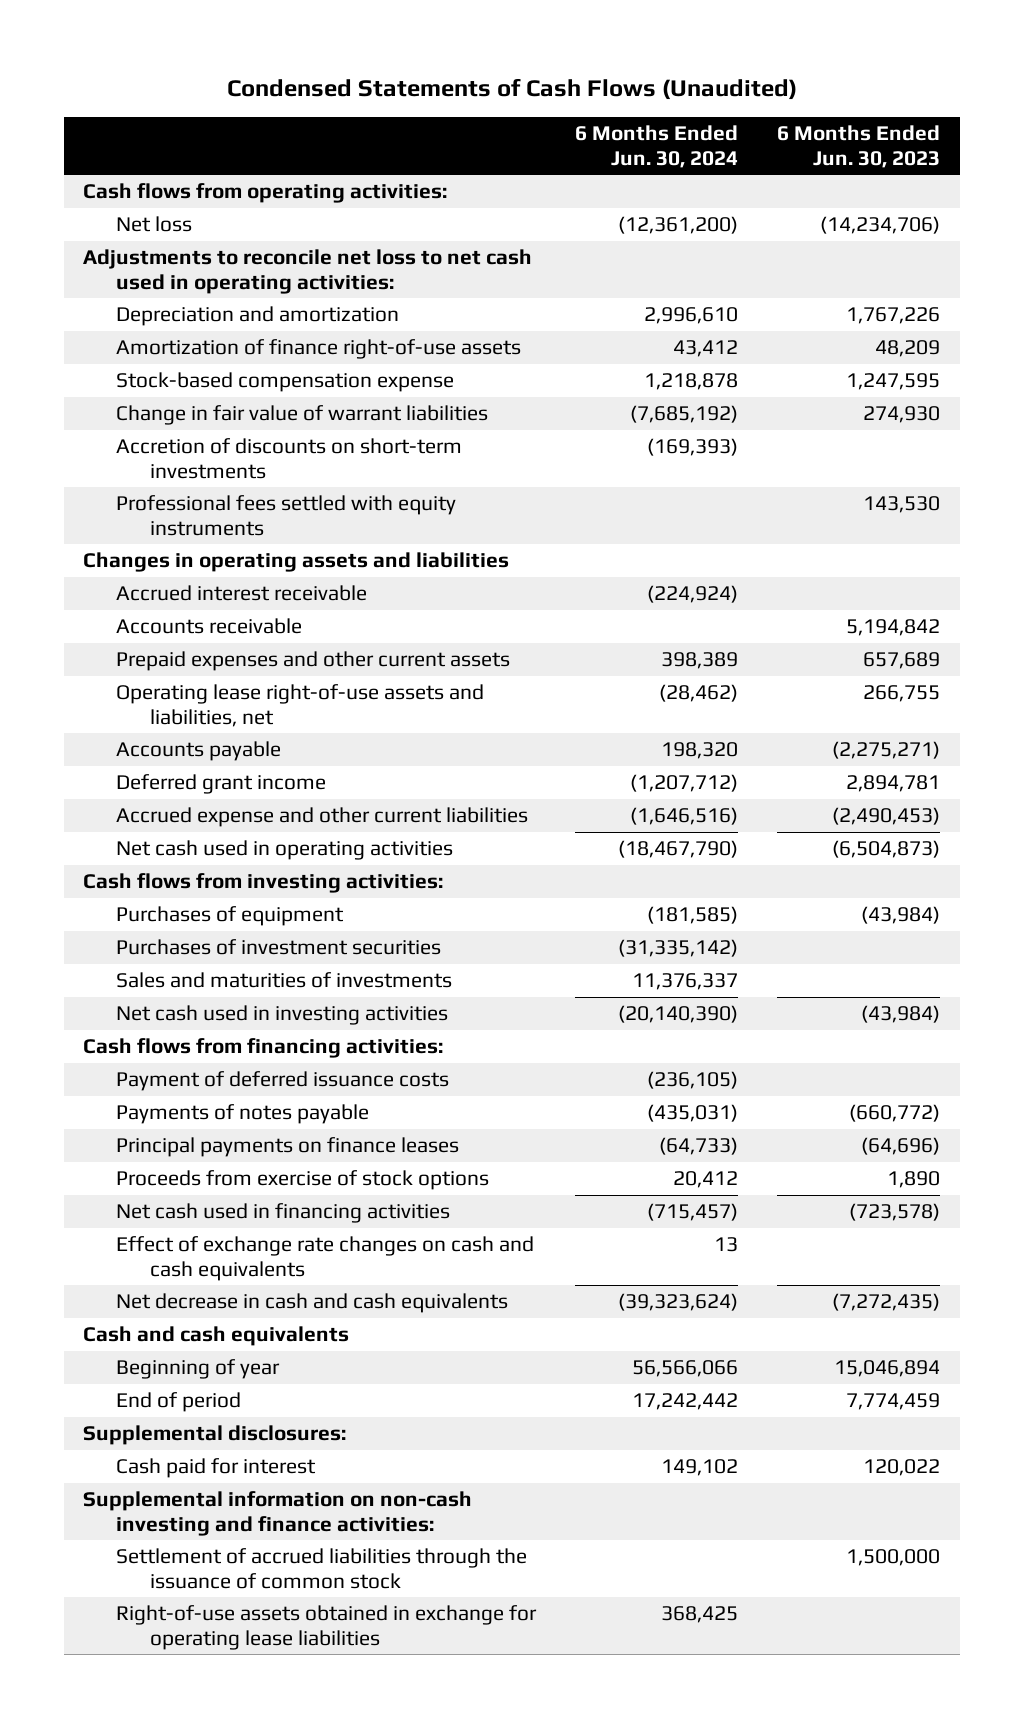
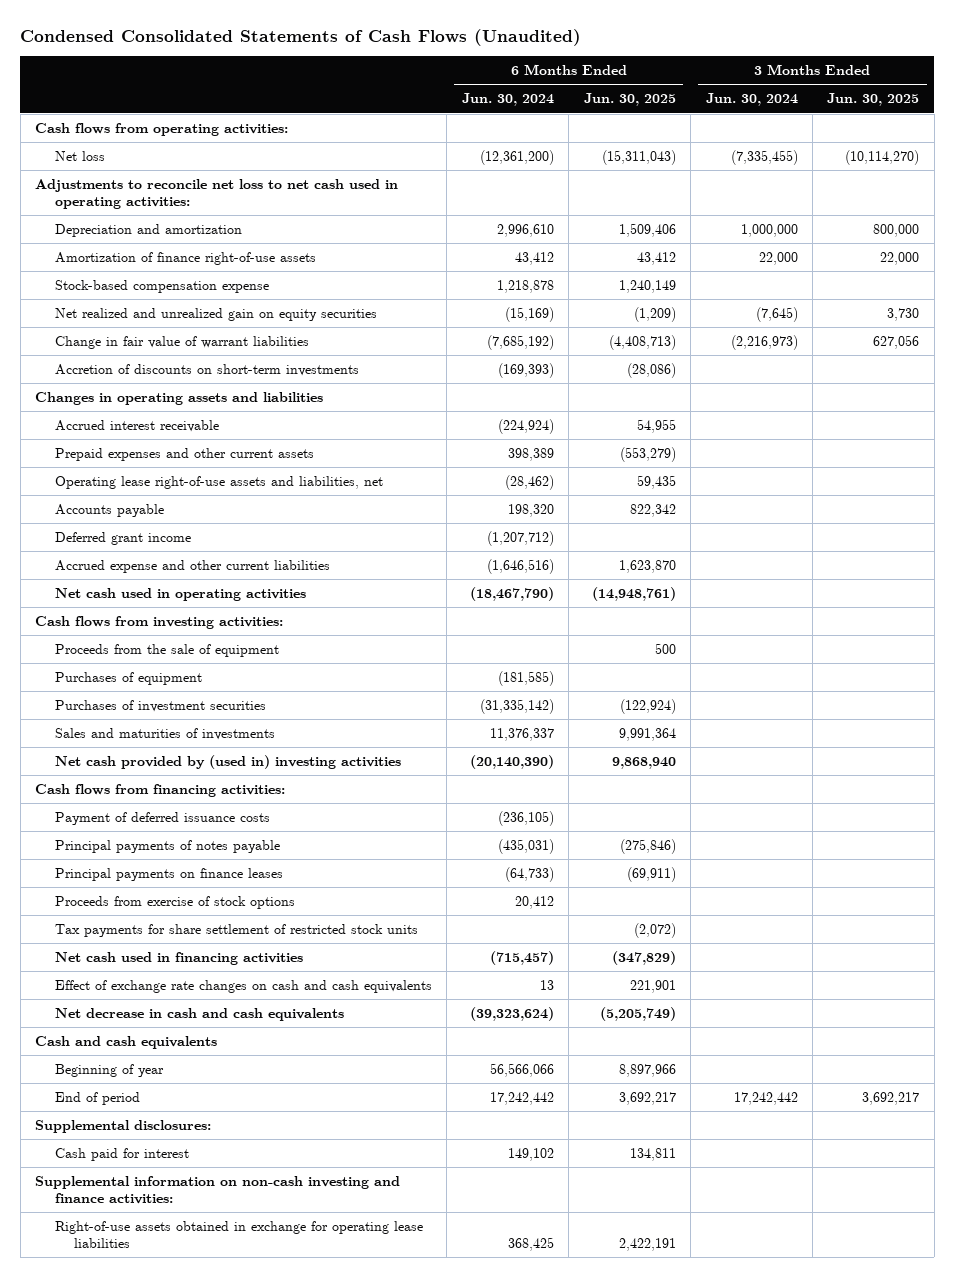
- Condensed Statements of Cash Flows (Unaudited)
+ Condensed Consolidated Statements of Cash Flows (Unaudited)
- | 6 Months Ended Jun. 30, 2024 | 6 Months Ended Jun. 30, 2023
+ | 6 Months Ended Jun. 30, 2024 | 6 Months Ended Jun. 30, 2025 | 3 Months Ended Jun. 30, 2024 | 3 Months Ended Jun. 30, 2025
+ Net realized and unrealized gain on equity securities | (15,169) | (1,209) | (7,645) | 3,730
- Professional fees settled with equity instruments | | 143,530
- Accounts receivable | | 5,194,842
+ Proceeds from the sale of equipment | | 500 | |
- Net cash used in investing activities | (20,140,390) | (43,984)
+ Net cash provided by (used in) investing activities | (20,140,390) | 9,868,940 | |
- Payments of notes payable | (435,031) | (660,772)
+ Principal payments of notes payable | (435,031) | (275,846) | |
+ Tax payments for share settlement of restricted stock units | | (2,072) | |
- Settlement of accrued liabilities through the issuance of common stock | | 1,500,000

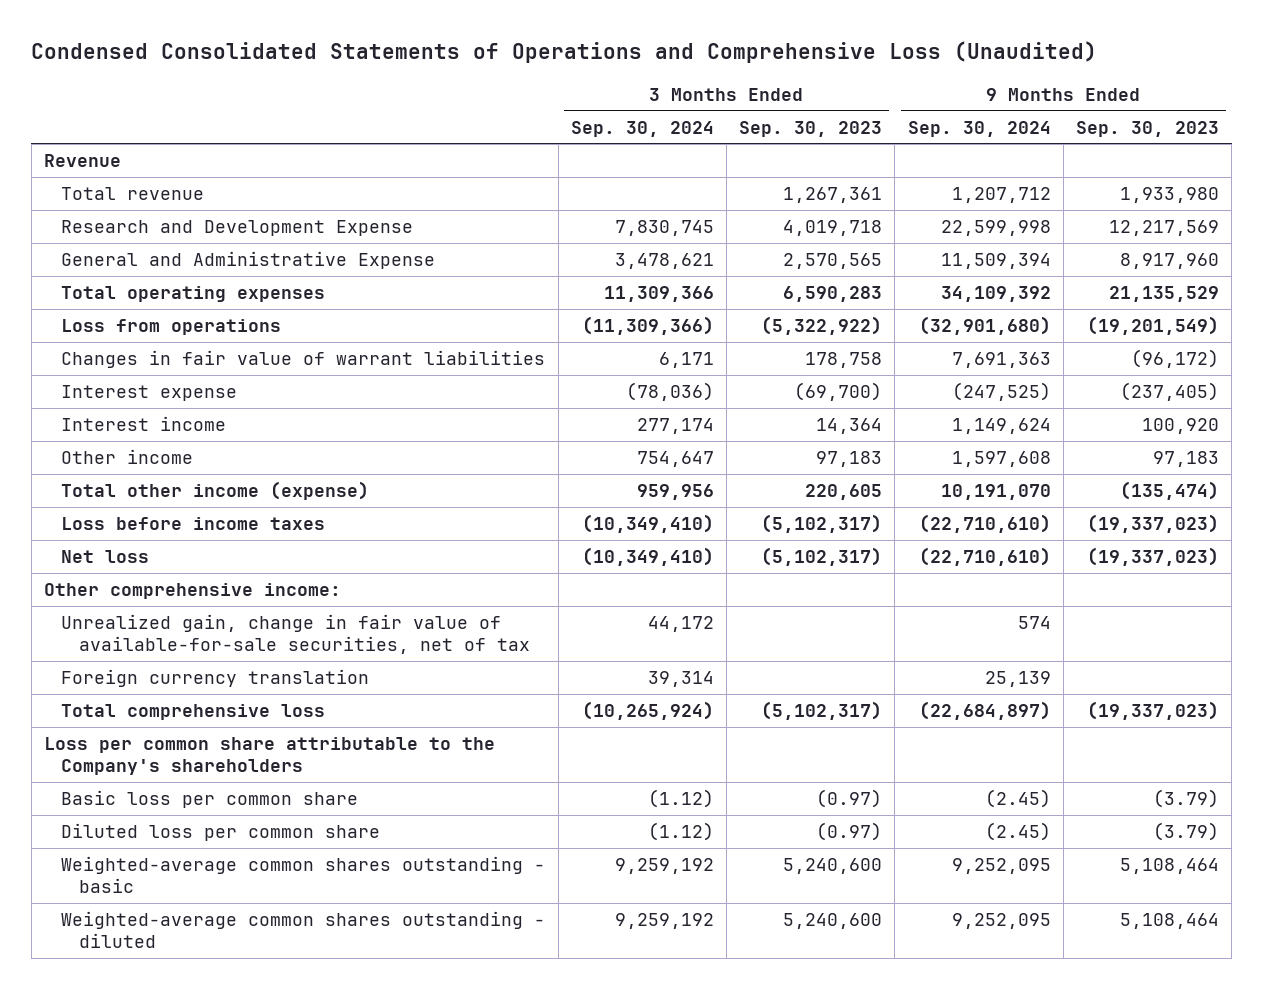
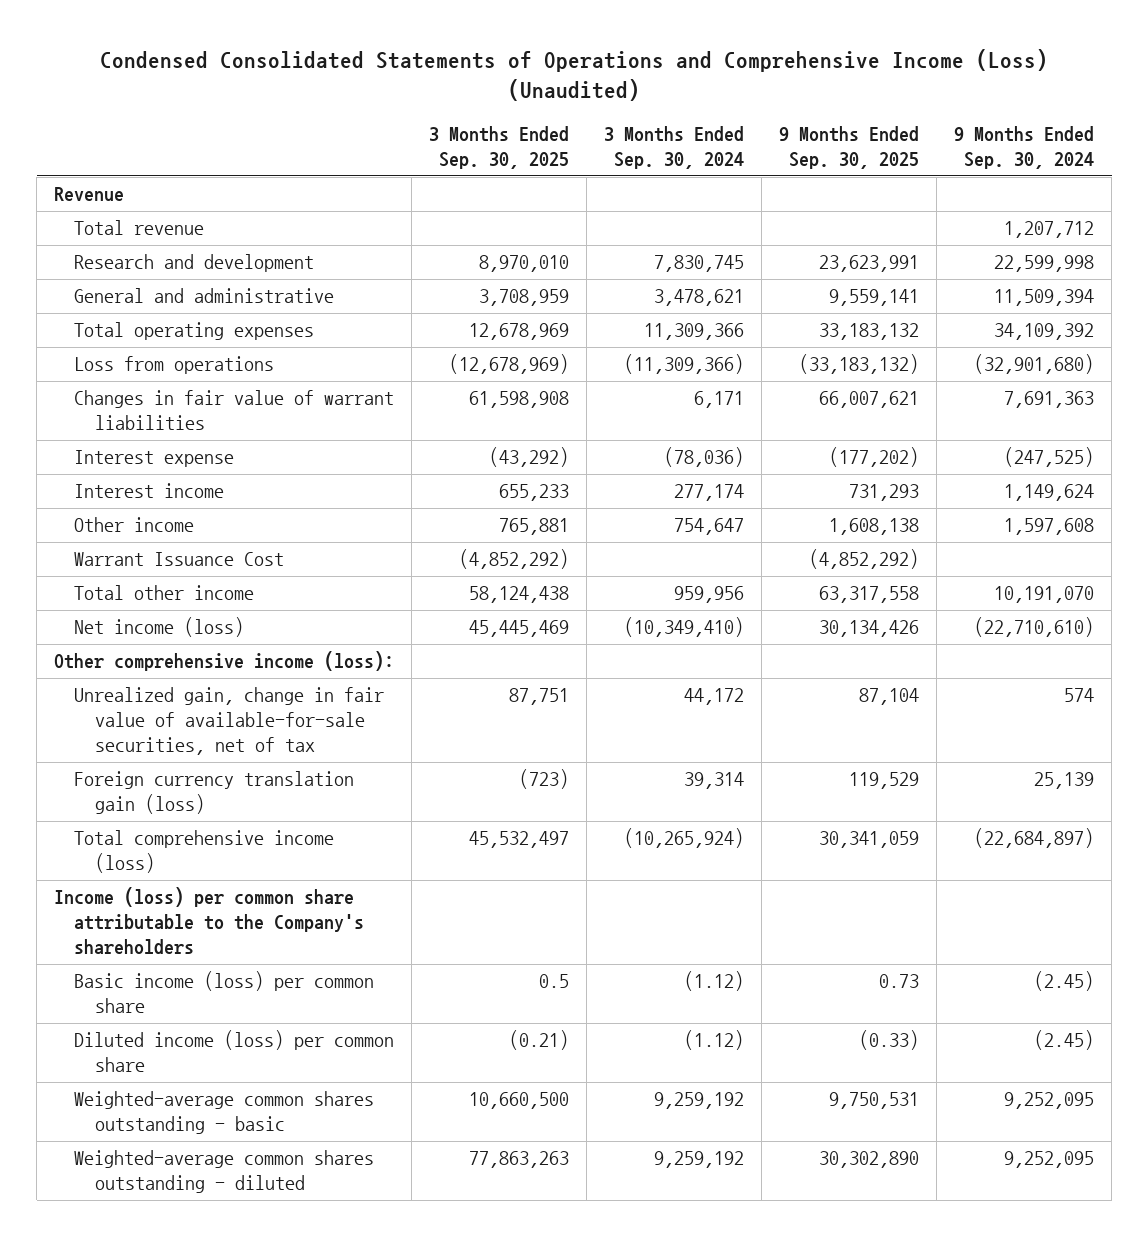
- Condensed Consolidated Statements of Operations and Comprehensive Loss (Unaudited)
+ Condensed Consolidated Statements of Operations and Comprehensive Income (Loss) (Unaudited)
- | 3 Months Ended Sep. 30, 2024 | 3 Months Ended Sep. 30, 2023 | 9 Months Ended Sep. 30, 2024 | 9 Months Ended Sep. 30, 2023
+ | 3 Months Ended Sep. 30, 2025 | 3 Months Ended Sep. 30, 2024 | 9 Months Ended Sep. 30, 2025 | 9 Months Ended Sep. 30, 2024
- Research and Development Expense | 7,830,745 | 4,019,718 | 22,599,998 | 12,217,569
- General and Administrative Expense | 3,478,621 | 2,570,565 | 11,509,394 | 8,917,960
+ Research and development | 8,970,010 | 7,830,745 | 23,623,991 | 22,599,998
+ General and administrative | 3,708,959 | 3,478,621 | 9,559,141 | 11,509,394
- Total other income (expense) | 959,956 | 220,605 | 10,191,070 | (135,474)
- Loss before income taxes | (10,349,410) | (5,102,317) | (22,710,610) | (19,337,023)
- Net loss | (10,349,410) | (5,102,317) | (22,710,610) | (19,337,023)
- Other comprehensive income:
+ Warrant Issuance Cost | (4,852,292) | | (4,852,292) |
+ Total other income | 58,124,438 | 959,956 | 63,317,558 | 10,191,070
+ Net income (loss) | 45,445,469 | (10,349,410) | 30,134,426 | (22,710,610)
+ Other comprehensive income (loss):
- Foreign currency translation | 39,314 | | 25,139 |
- Total comprehensive loss | (10,265,924) | (5,102,317) | (22,684,897) | (19,337,023)
- Loss per common share attributable to the Company's shareholders
- Basic loss per common share | (1.12) | (0.97) | (2.45) | (3.79)
- Diluted loss per common share | (1.12) | (0.97) | (2.45) | (3.79)
+ Foreign currency translation gain (loss) | (723) | 39,314 | 119,529 | 25,139
+ Total comprehensive income (loss) | 45,532,497 | (10,265,924) | 30,341,059 | (22,684,897)
+ Income (loss) per common share attributable to the Company's shareholders
+ Basic income (loss) per common share | 0.5 | (1.12) | 0.73 | (2.45)
+ Diluted income (loss) per common share | (0.21) | (1.12) | (0.33) | (2.45)

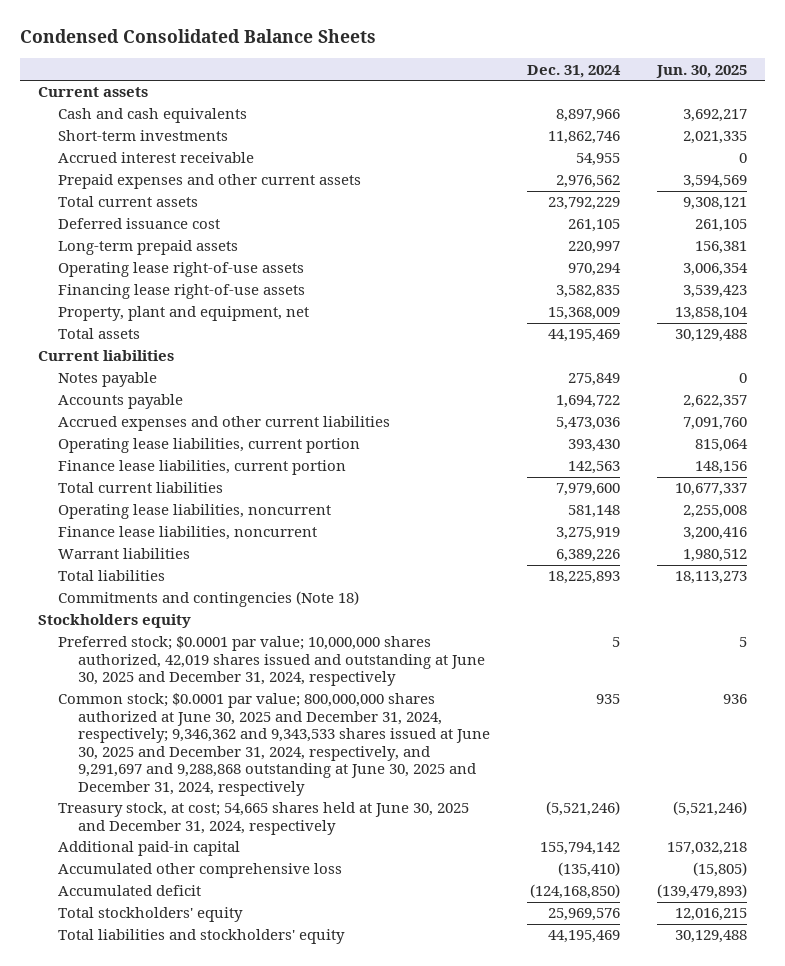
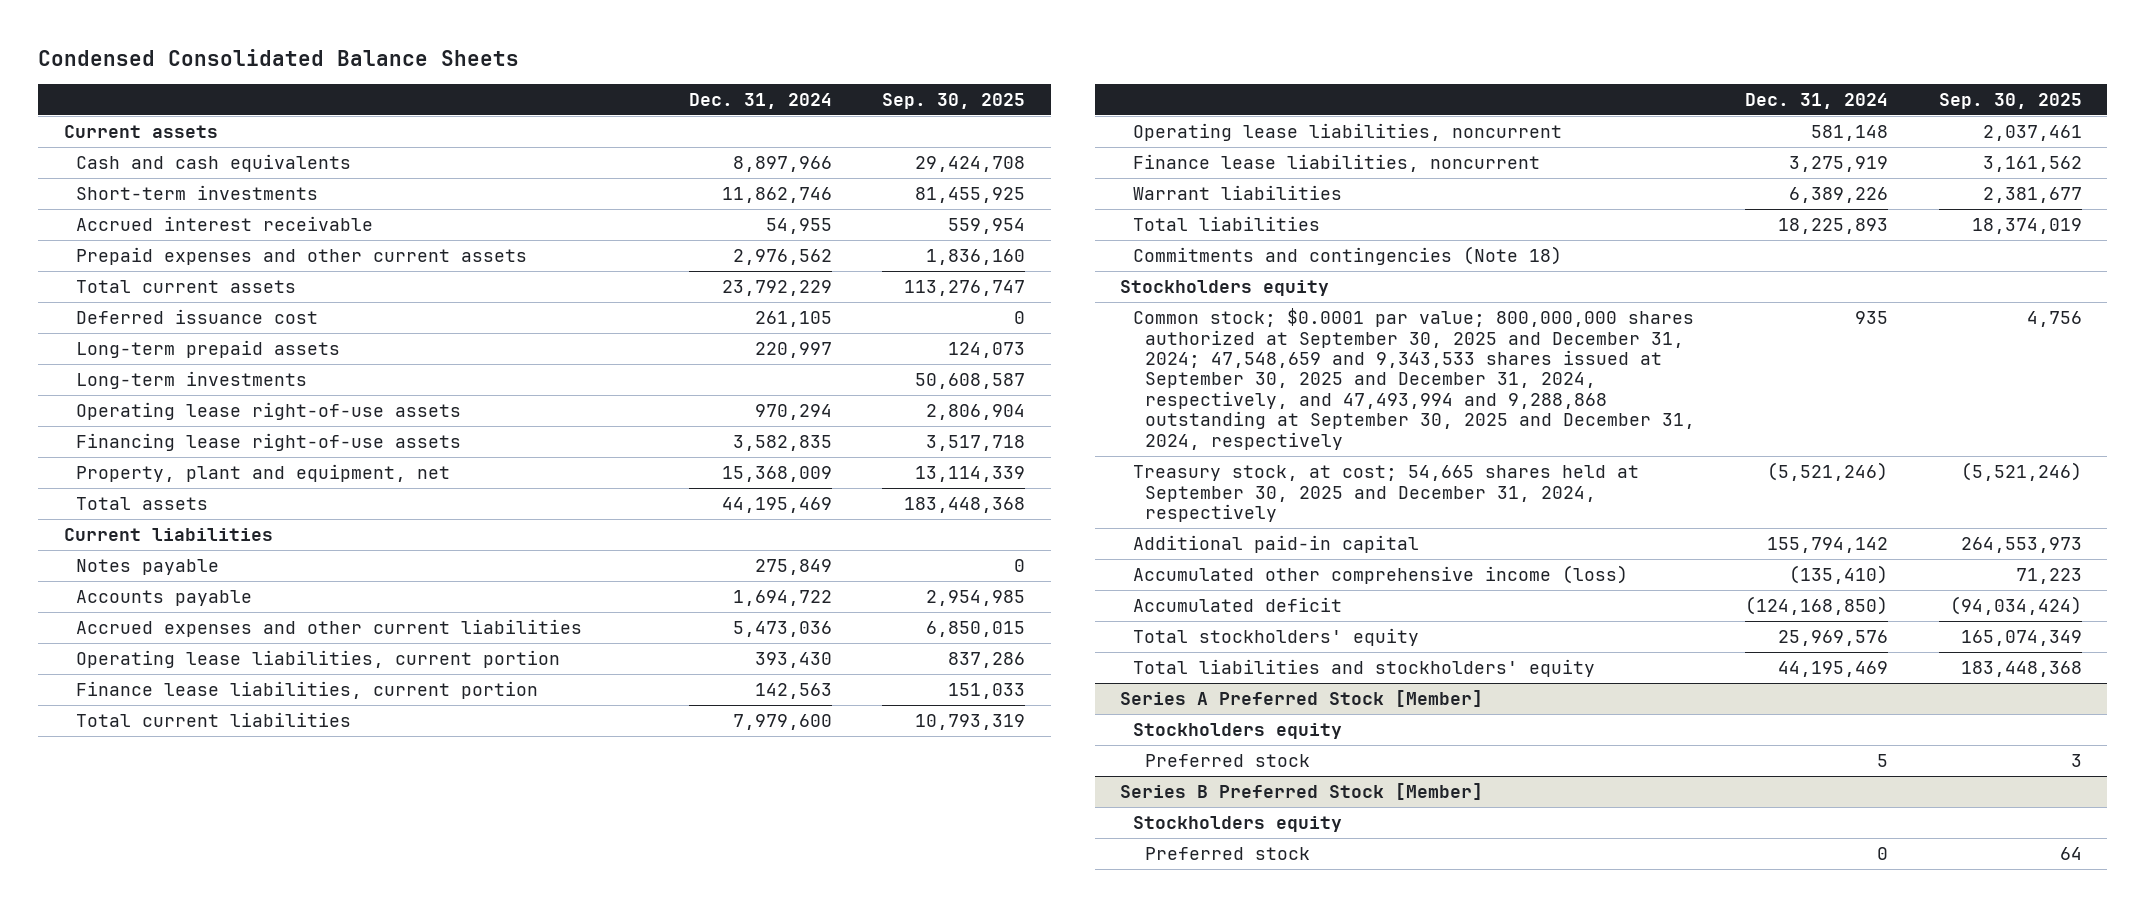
- | Dec. 31, 2024 | Jun. 30, 2025
+ | Dec. 31, 2024 | Sep. 30, 2025
+ Long-term investments | | 50,608,587
- Preferred stock; $0.0001 par value; 10,000,000 shares authorized, 42,019 shares issued and outstanding at June 30, 2025 and December 31, 2024, respectively | 5 | 5
- Common stock; $0.0001 par value; 800,000,000 shares authorized at June 30, 2025 and December 31, 2024, respectively; 9,346,362 and 9,343,533 shares issued at June 30, 2025 and December 31, 2024, respectively, and 9,291,697 and 9,288,868 outstanding at June 30, 2025 and December 31, 2024, respectively | 935 | 936
- Treasury stock, at cost; 54,665 shares held at June 30, 2025 and December 31, 2024, respectively | (5,521,246) | (5,521,246)
+ Common stock; $0.0001 par value; 800,000,000 shares authorized at September 30, 2025 and December 31, 2024; 47,548,659 and 9,343,533 shares issued at September 30, 2025 and December 31, 2024, respectively, and 47,493,994 and 9,288,868 outstanding at September 30, 2025 and December 31, 2024, respectively | 935 | 4,756
+ Treasury stock, at cost; 54,665 shares held at September 30, 2025 and December 31, 2024, respectively | (5,521,246) | (5,521,246)
- Accumulated other comprehensive loss | (135,410) | (15,805)
+ Accumulated other comprehensive income (loss) | (135,410) | 71,223
+ Series A Preferred Stock [Member]
+ Stockholders equity
+ Preferred stock | 5 | 3
+ Series B Preferred Stock [Member]
+ Stockholders equity
+ Preferred stock | 0 | 64

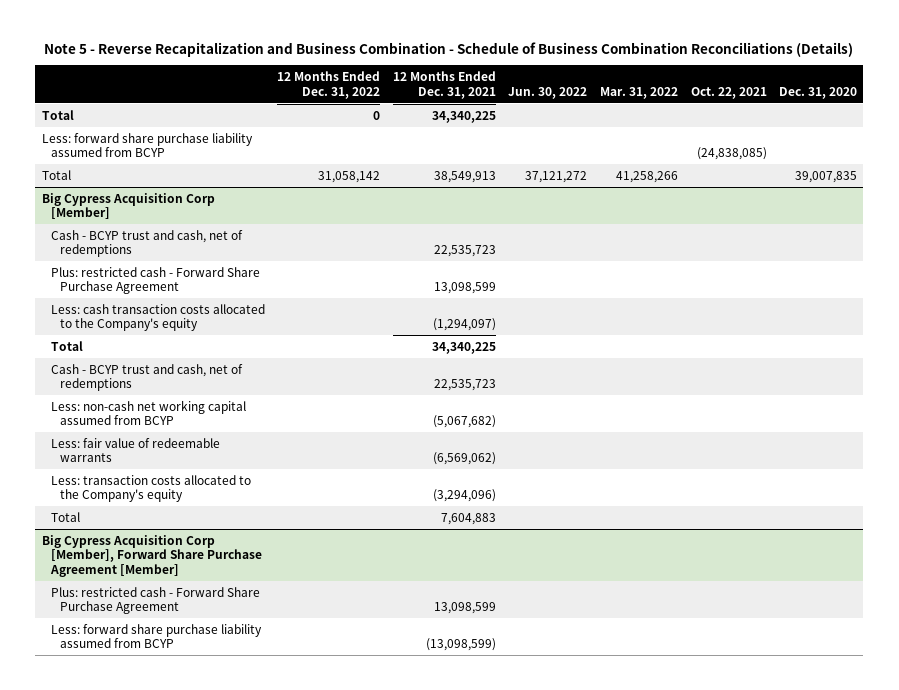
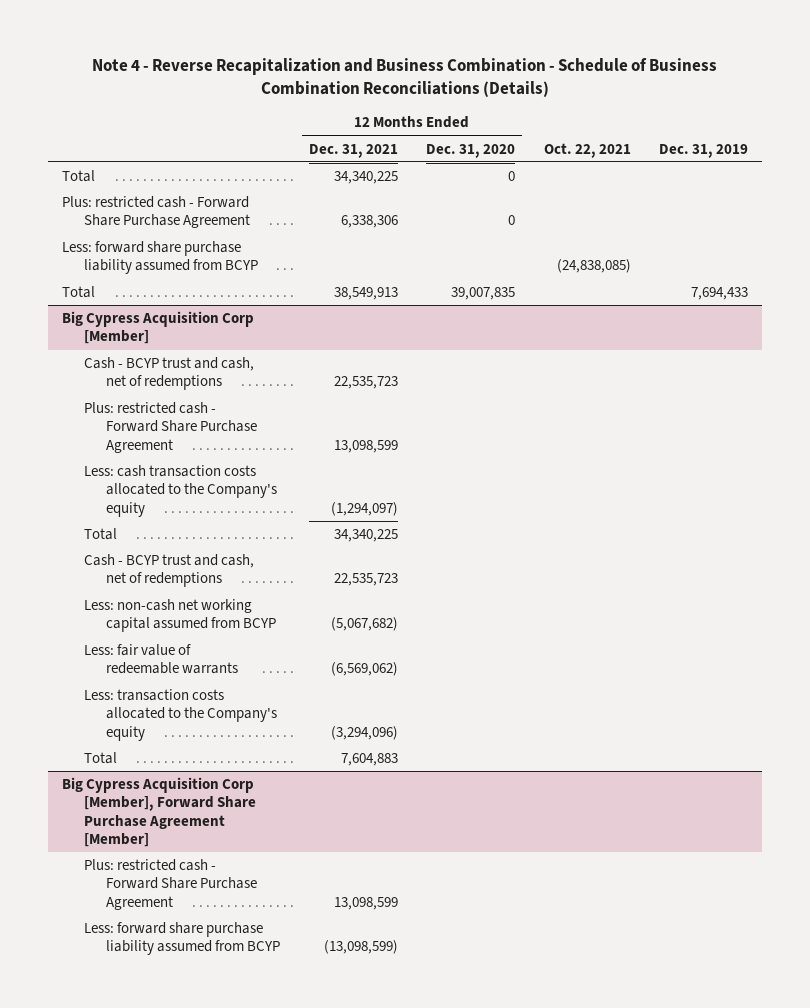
- Note 5 - Reverse Recapitalization and Business Combination - Schedule of Business Combination Reconciliations (Details)
+ Note 4 - Reverse Recapitalization and Business Combination - Schedule of Business Combination Reconciliations (Details)
- | 12 Months Ended Dec. 31, 2022 | 12 Months Ended Dec. 31, 2021 | Jun. 30, 2022 | Mar. 31, 2022 | Oct. 22, 2021 | Dec. 31, 2020
+ | 12 Months Ended Dec. 31, 2021 | 12 Months Ended Dec. 31, 2020 | Oct. 22, 2021 | Dec. 31, 2019
+ Plus: restricted cash - Forward Share Purchase Agreement | 6,338,306 | 0 | |

